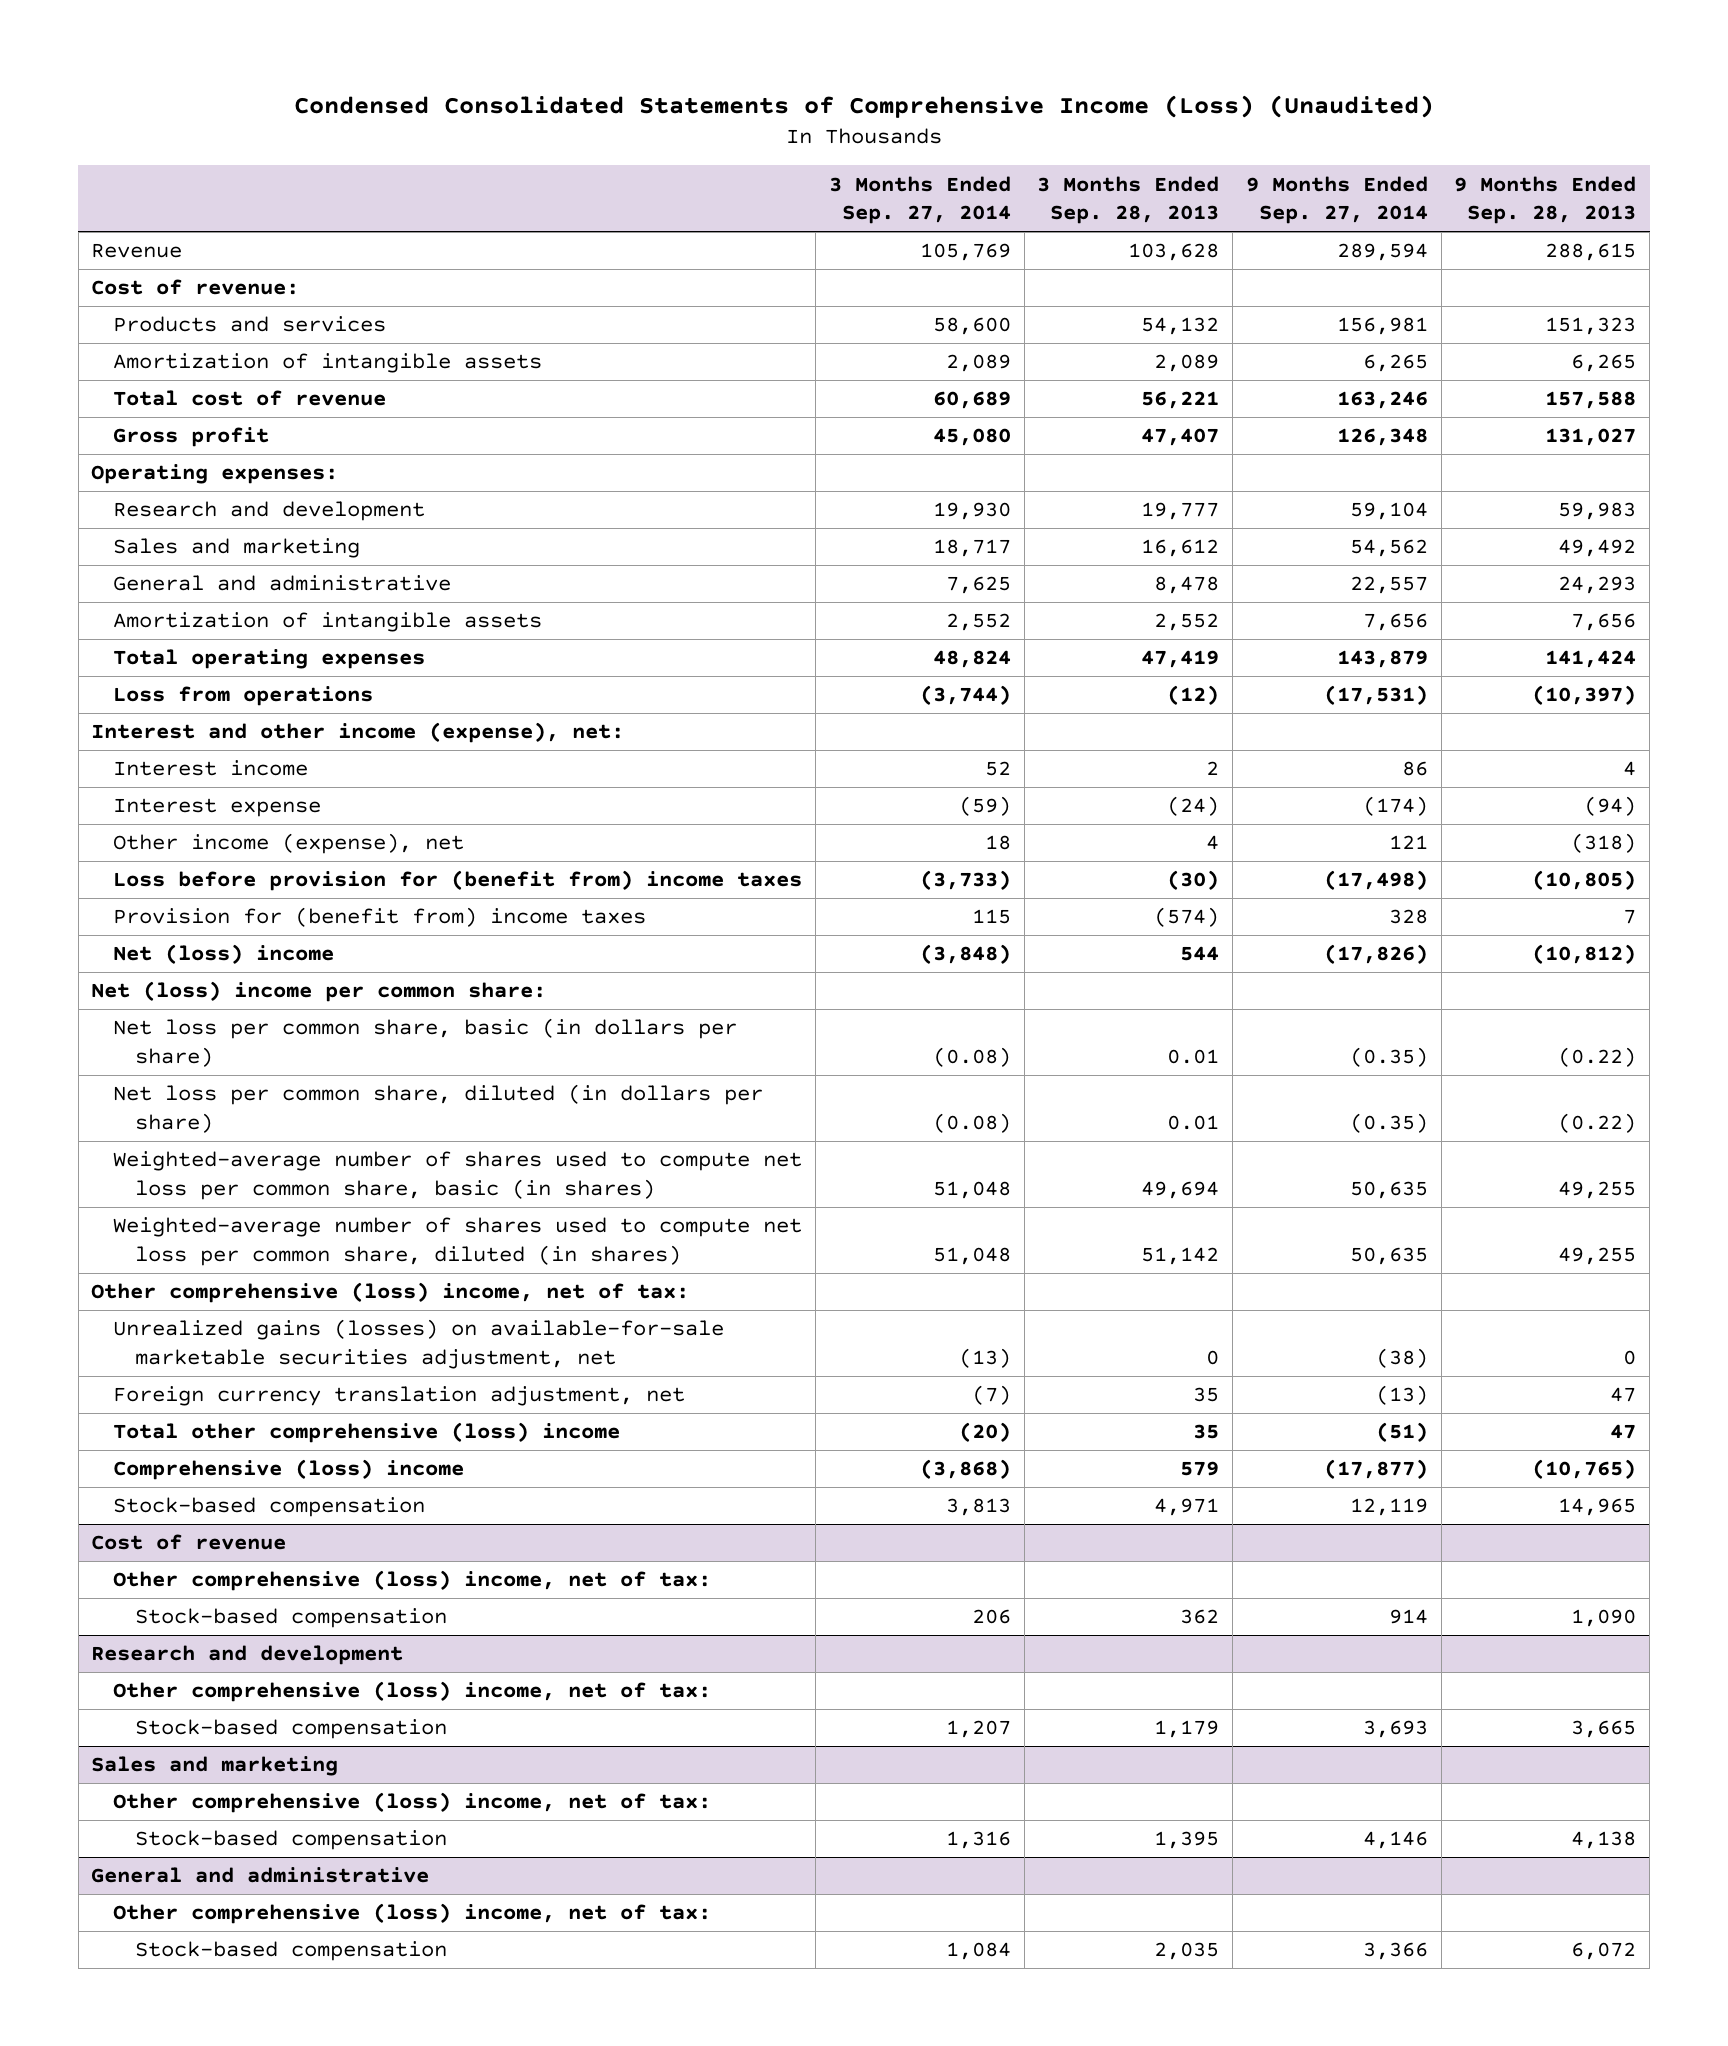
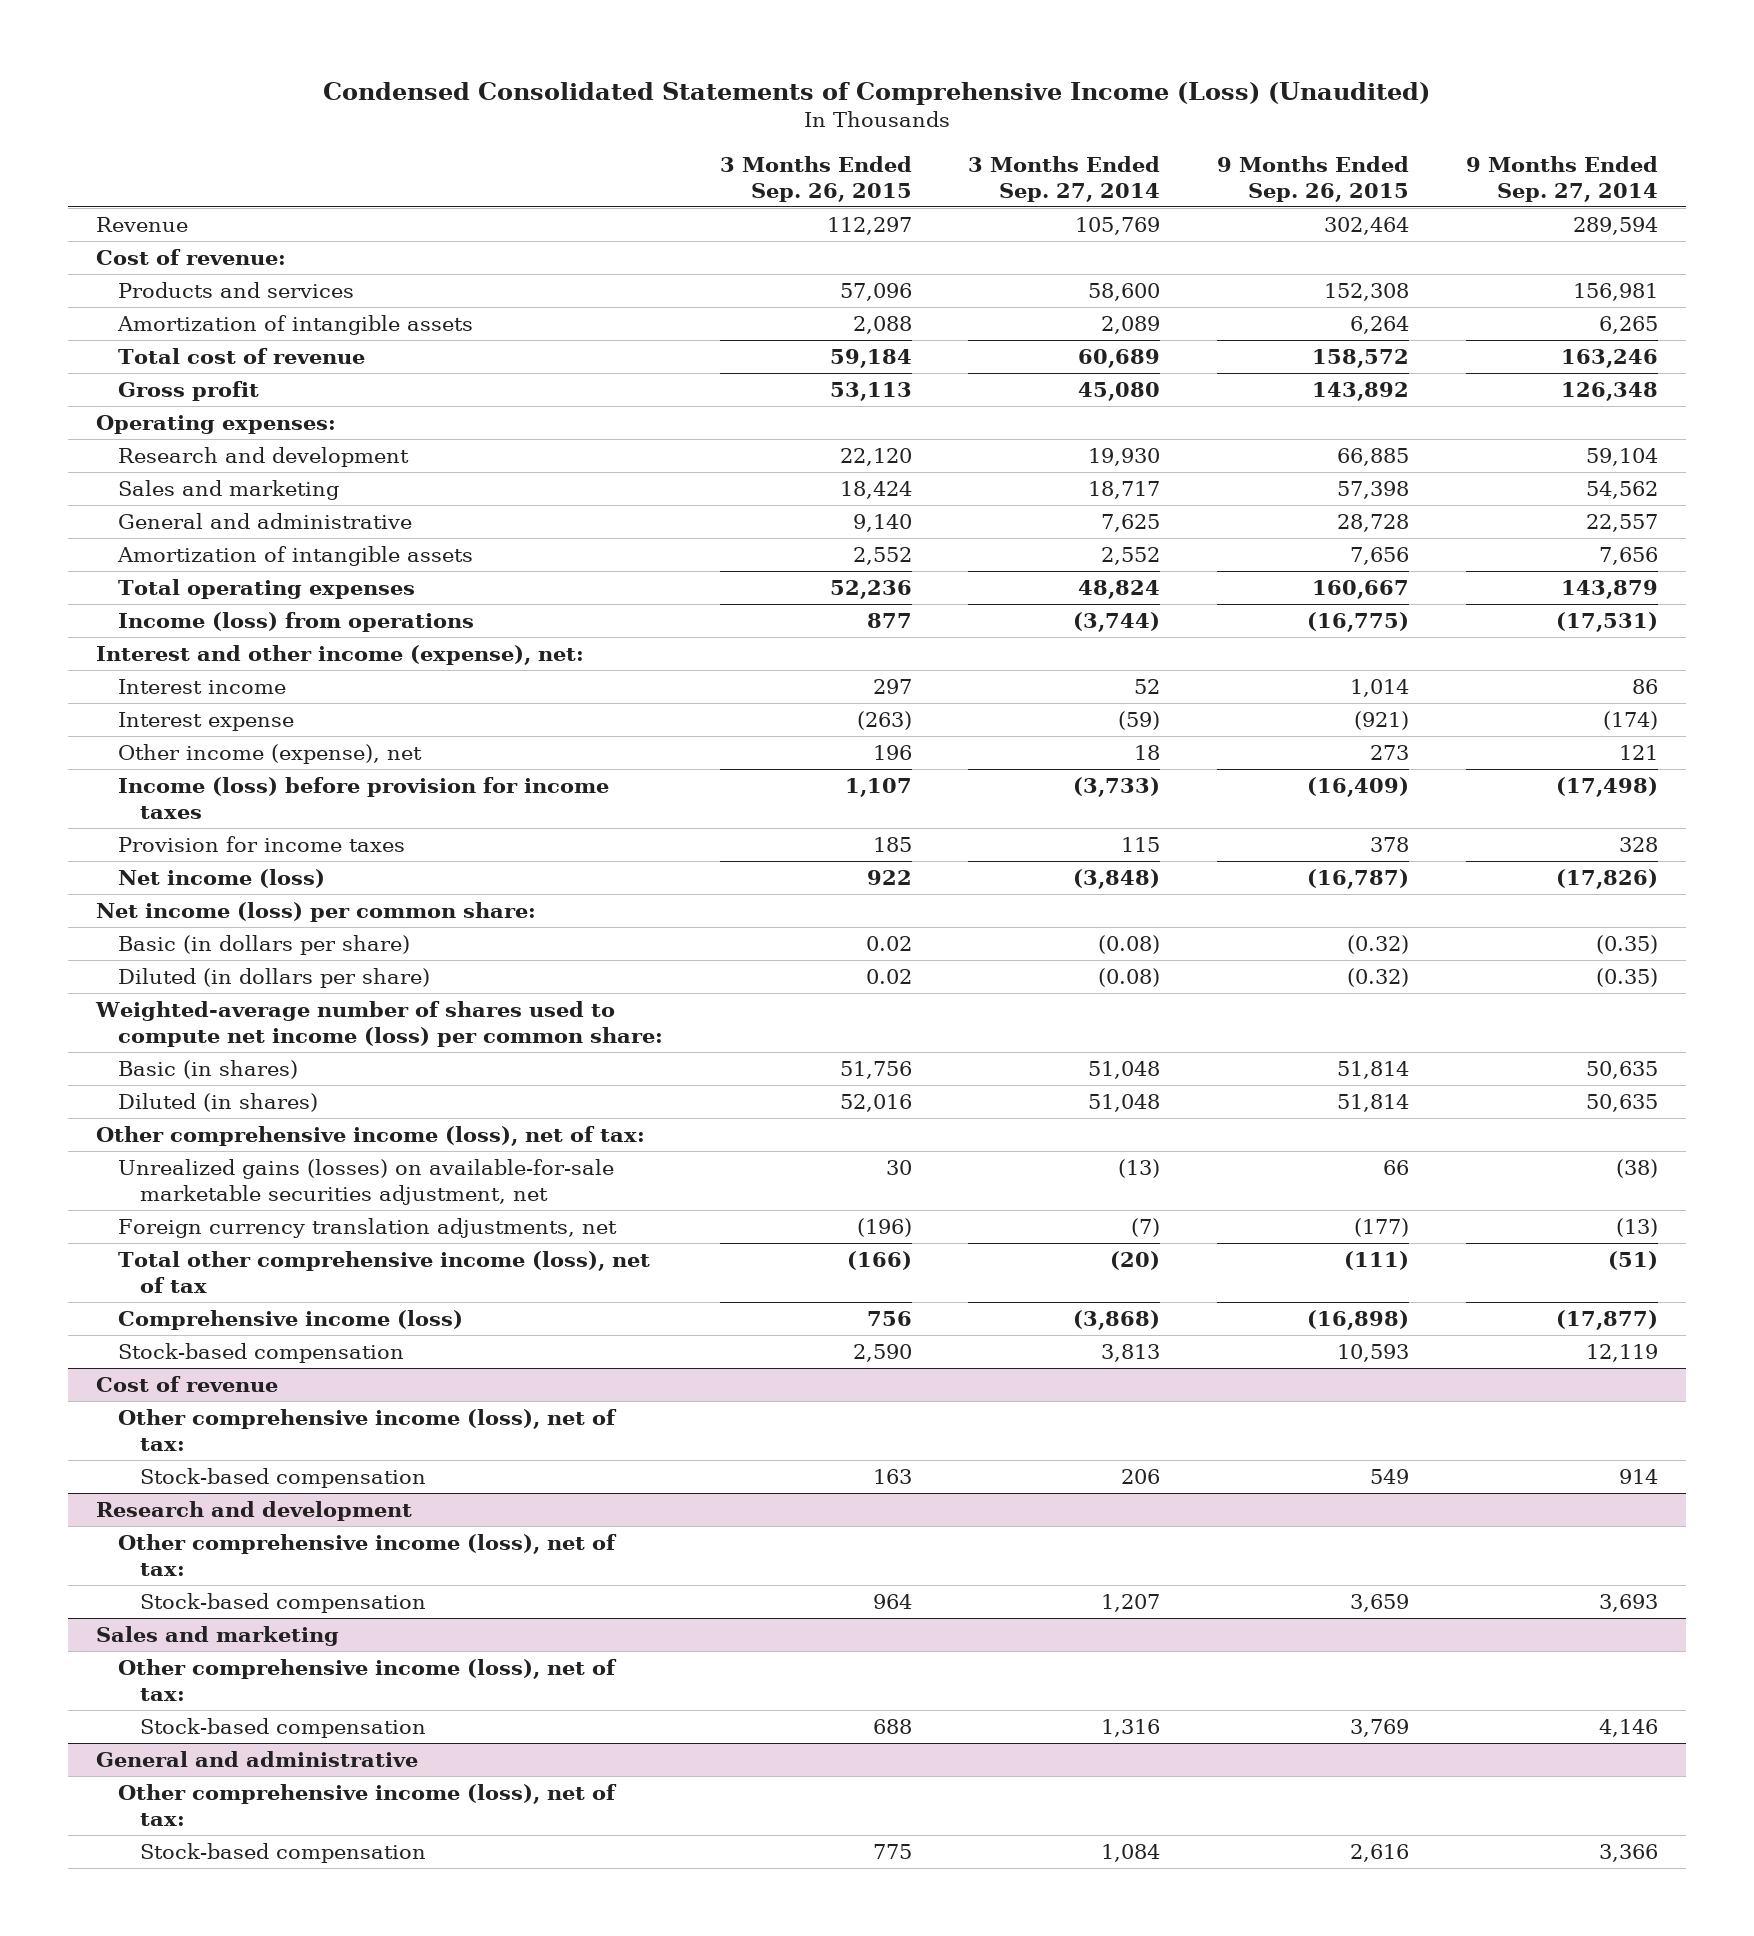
- | 3 Months Ended Sep. 27, 2014 | 3 Months Ended Sep. 28, 2013 | 9 Months Ended Sep. 27, 2014 | 9 Months Ended Sep. 28, 2013
+ | 3 Months Ended Sep. 26, 2015 | 3 Months Ended Sep. 27, 2014 | 9 Months Ended Sep. 26, 2015 | 9 Months Ended Sep. 27, 2014
- Loss from operations | (3,744) | (12) | (17,531) | (10,397)
+ Income (loss) from operations | 877 | (3,744) | (16,775) | (17,531)
- Loss before provision for (benefit from) income taxes | (3,733) | (30) | (17,498) | (10,805)
- Provision for (benefit from) income taxes | 115 | (574) | 328 | 7
- Net (loss) income | (3,848) | 544 | (17,826) | (10,812)
- Net (loss) income per common share:
- Net loss per common share, basic (in dollars per share) | (0.08) | 0.01 | (0.35) | (0.22)
- Net loss per common share, diluted (in dollars per share) | (0.08) | 0.01 | (0.35) | (0.22)
- Weighted-average number of shares used to compute net loss per common share, basic (in shares) | 51,048 | 49,694 | 50,635 | 49,255
- Weighted-average number of shares used to compute net loss per common share, diluted (in shares) | 51,048 | 51,142 | 50,635 | 49,255
- Other comprehensive (loss) income, net of tax:
+ Income (loss) before provision for income taxes | 1,107 | (3,733) | (16,409) | (17,498)
+ Provision for income taxes | 185 | 115 | 378 | 328
+ Net income (loss) | 922 | (3,848) | (16,787) | (17,826)
+ Net income (loss) per common share:
+ Basic (in dollars per share) | 0.02 | (0.08) | (0.32) | (0.35)
+ Diluted (in dollars per share) | 0.02 | (0.08) | (0.32) | (0.35)
+ Weighted-average number of shares used to compute net income (loss) per common share:
+ Basic (in shares) | 51,756 | 51,048 | 51,814 | 50,635
+ Diluted (in shares) | 52,016 | 51,048 | 51,814 | 50,635
+ Other comprehensive income (loss), net of tax:
- Foreign currency translation adjustment, net | (7) | 35 | (13) | 47
- Total other comprehensive (loss) income | (20) | 35 | (51) | 47
- Comprehensive (loss) income | (3,868) | 579 | (17,877) | (10,765)
+ Foreign currency translation adjustments, net | (196) | (7) | (177) | (13)
+ Total other comprehensive income (loss), net of tax | (166) | (20) | (111) | (51)
+ Comprehensive income (loss) | 756 | (3,868) | (16,898) | (17,877)
@ Cost of revenue
- Other comprehensive (loss) income, net of tax:
+ Other comprehensive income (loss), net of tax:
@ Research and development
- Other comprehensive (loss) income, net of tax:
+ Other comprehensive income (loss), net of tax:
@ Sales and marketing
- Other comprehensive (loss) income, net of tax:
+ Other comprehensive income (loss), net of tax:
@ General and administrative
- Other comprehensive (loss) income, net of tax:
+ Other comprehensive income (loss), net of tax:

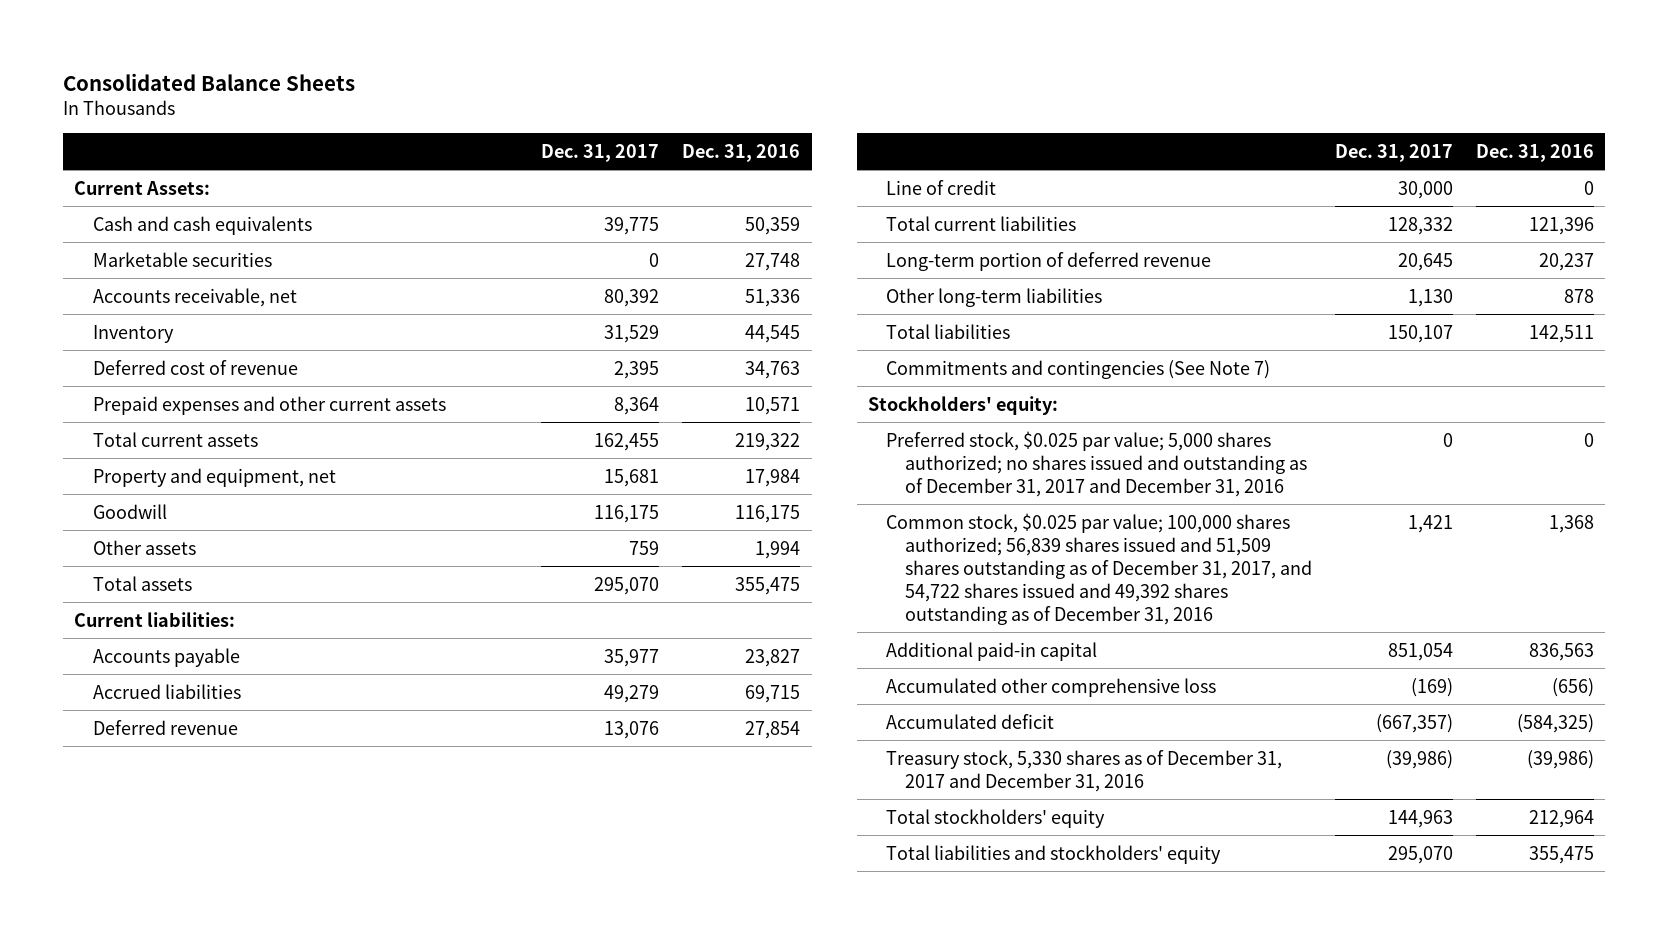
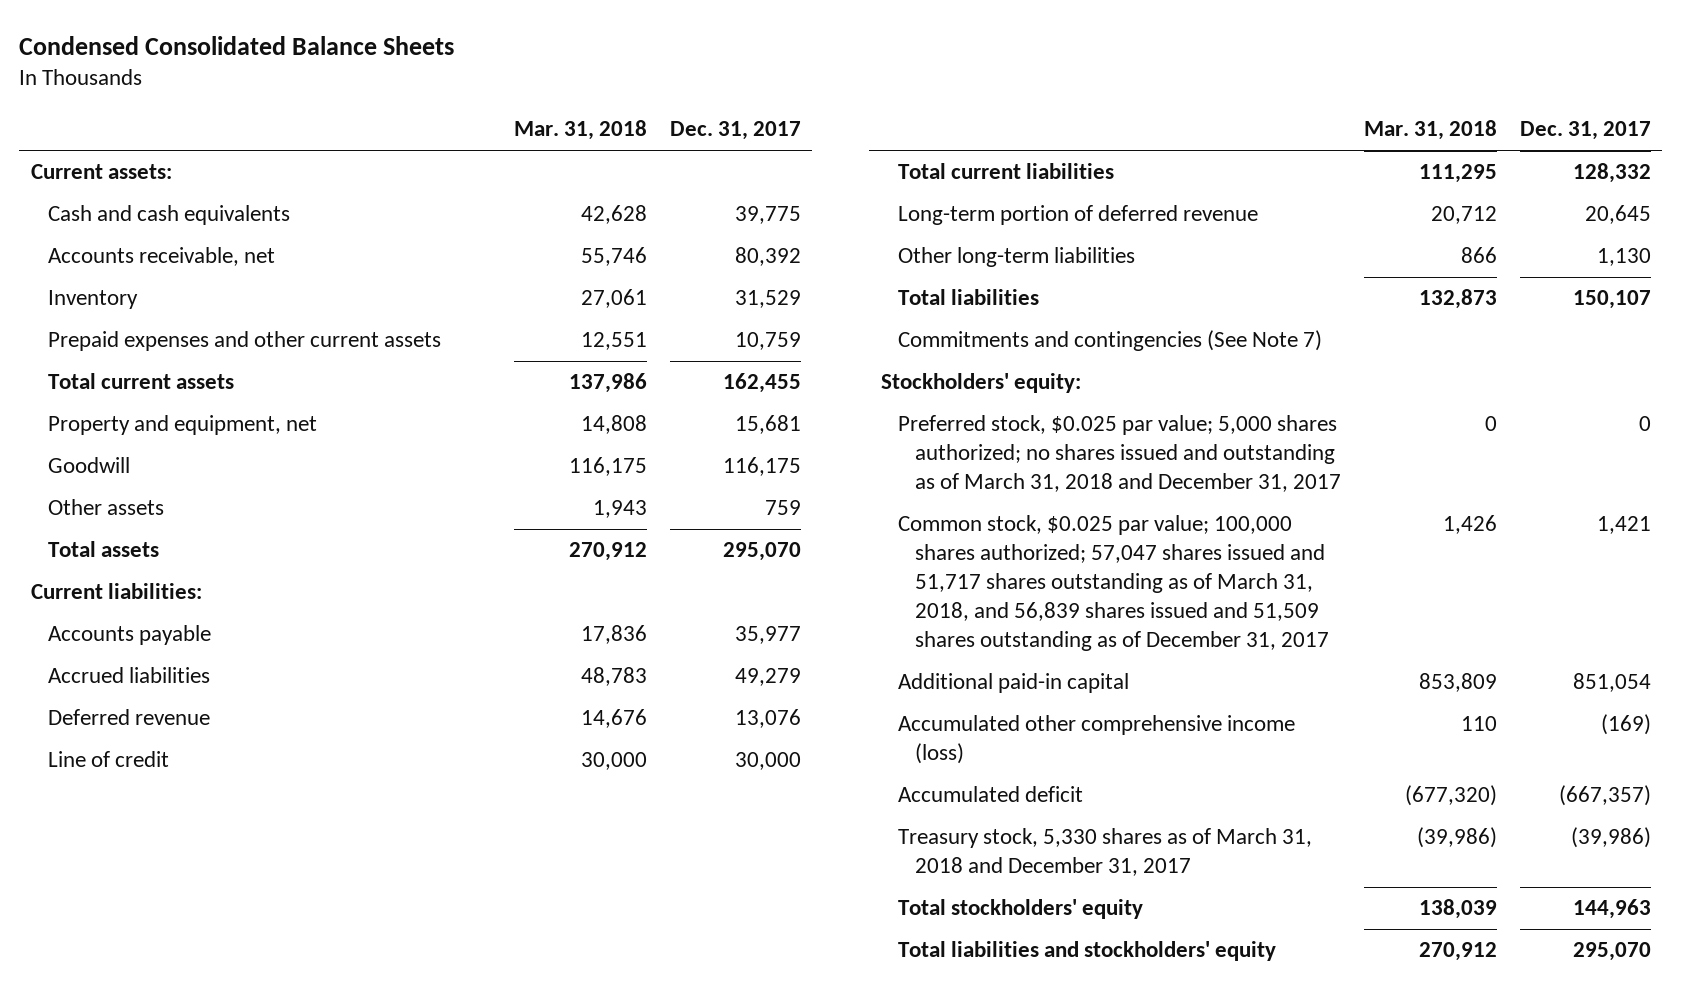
- Consolidated Balance Sheets
+ Condensed Consolidated Balance Sheets
- | Dec. 31, 2017 | Dec. 31, 2016
+ | Mar. 31, 2018 | Dec. 31, 2017
- Current Assets:
+ Current assets:
- Marketable securities | 0 | 27,748
- Deferred cost of revenue | 2,395 | 34,763
- Prepaid expenses and other current assets | 8,364 | 10,571
+ Prepaid expenses and other current assets | 12,551 | 10,759
- Preferred stock, $0.025 par value; 5,000 shares authorized; no shares issued and outstanding as of December 31, 2017 and December 31, 2016 | 0 | 0
- Common stock, $0.025 par value; 100,000 shares authorized; 56,839 shares issued and 51,509 shares outstanding as of December 31, 2017, and 54,722 shares issued and 49,392 shares outstanding as of December 31, 2016 | 1,421 | 1,368
+ Preferred stock, $0.025 par value; 5,000 shares authorized; no shares issued and outstanding as of March 31, 2018 and December 31, 2017 | 0 | 0
+ Common stock, $0.025 par value; 100,000 shares authorized; 57,047 shares issued and 51,717 shares outstanding as of March 31, 2018, and 56,839 shares issued and 51,509 shares outstanding as of December 31, 2017 | 1,426 | 1,421
- Accumulated other comprehensive loss | (169) | (656)
+ Accumulated other comprehensive income (loss) | 110 | (169)
- Treasury stock, 5,330 shares as of December 31, 2017 and December 31, 2016 | (39,986) | (39,986)
+ Treasury stock, 5,330 shares as of March 31, 2018 and December 31, 2017 | (39,986) | (39,986)

